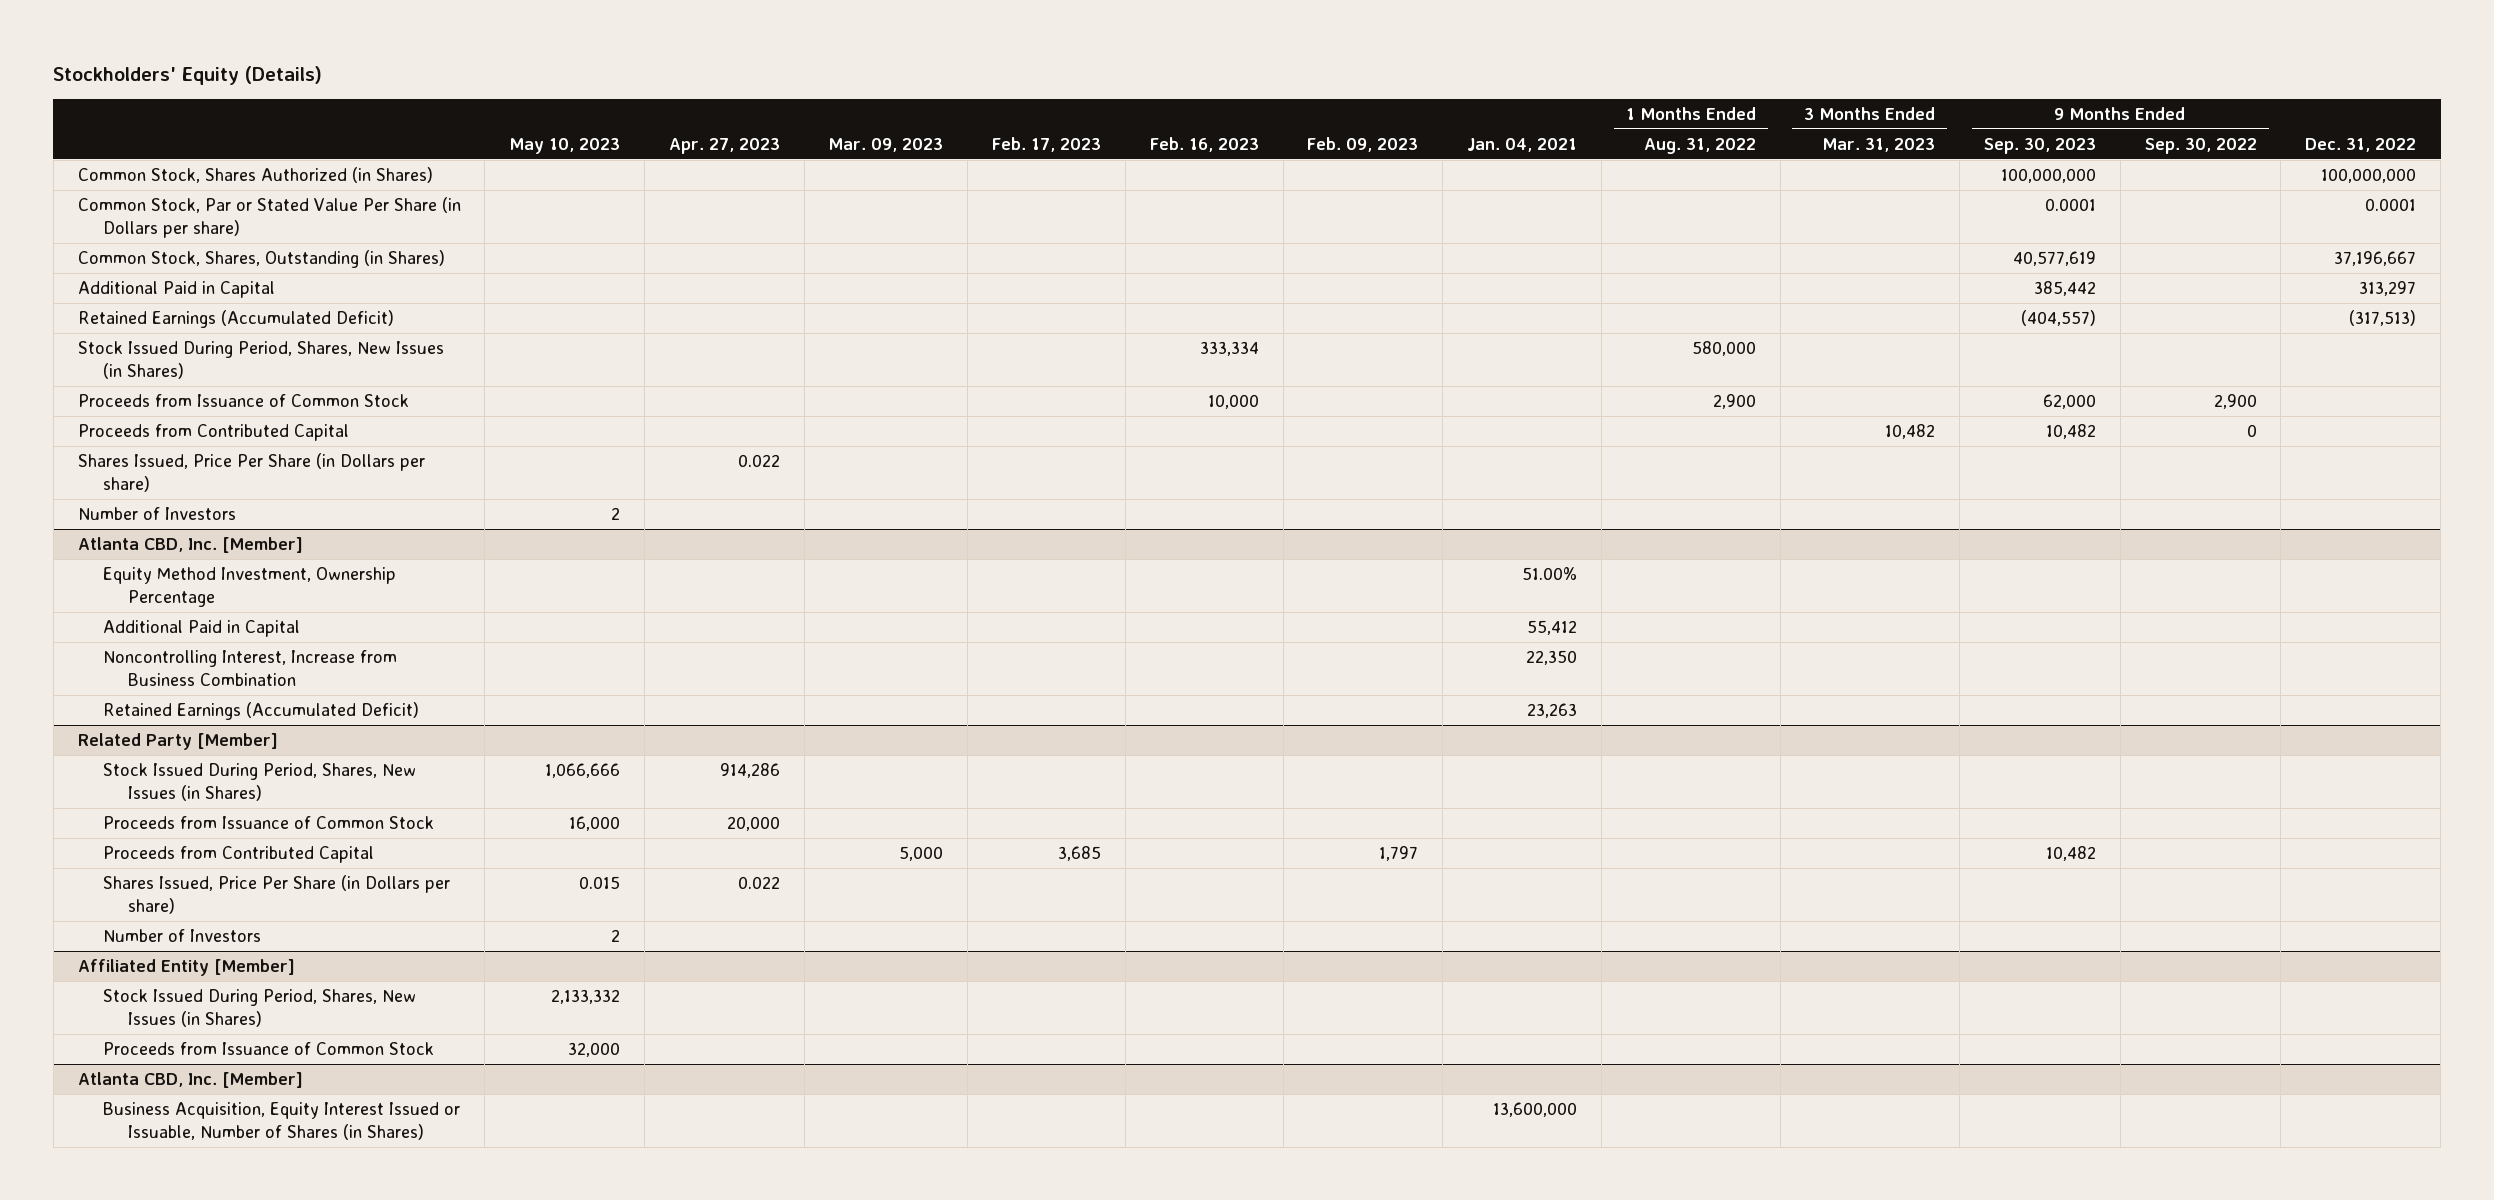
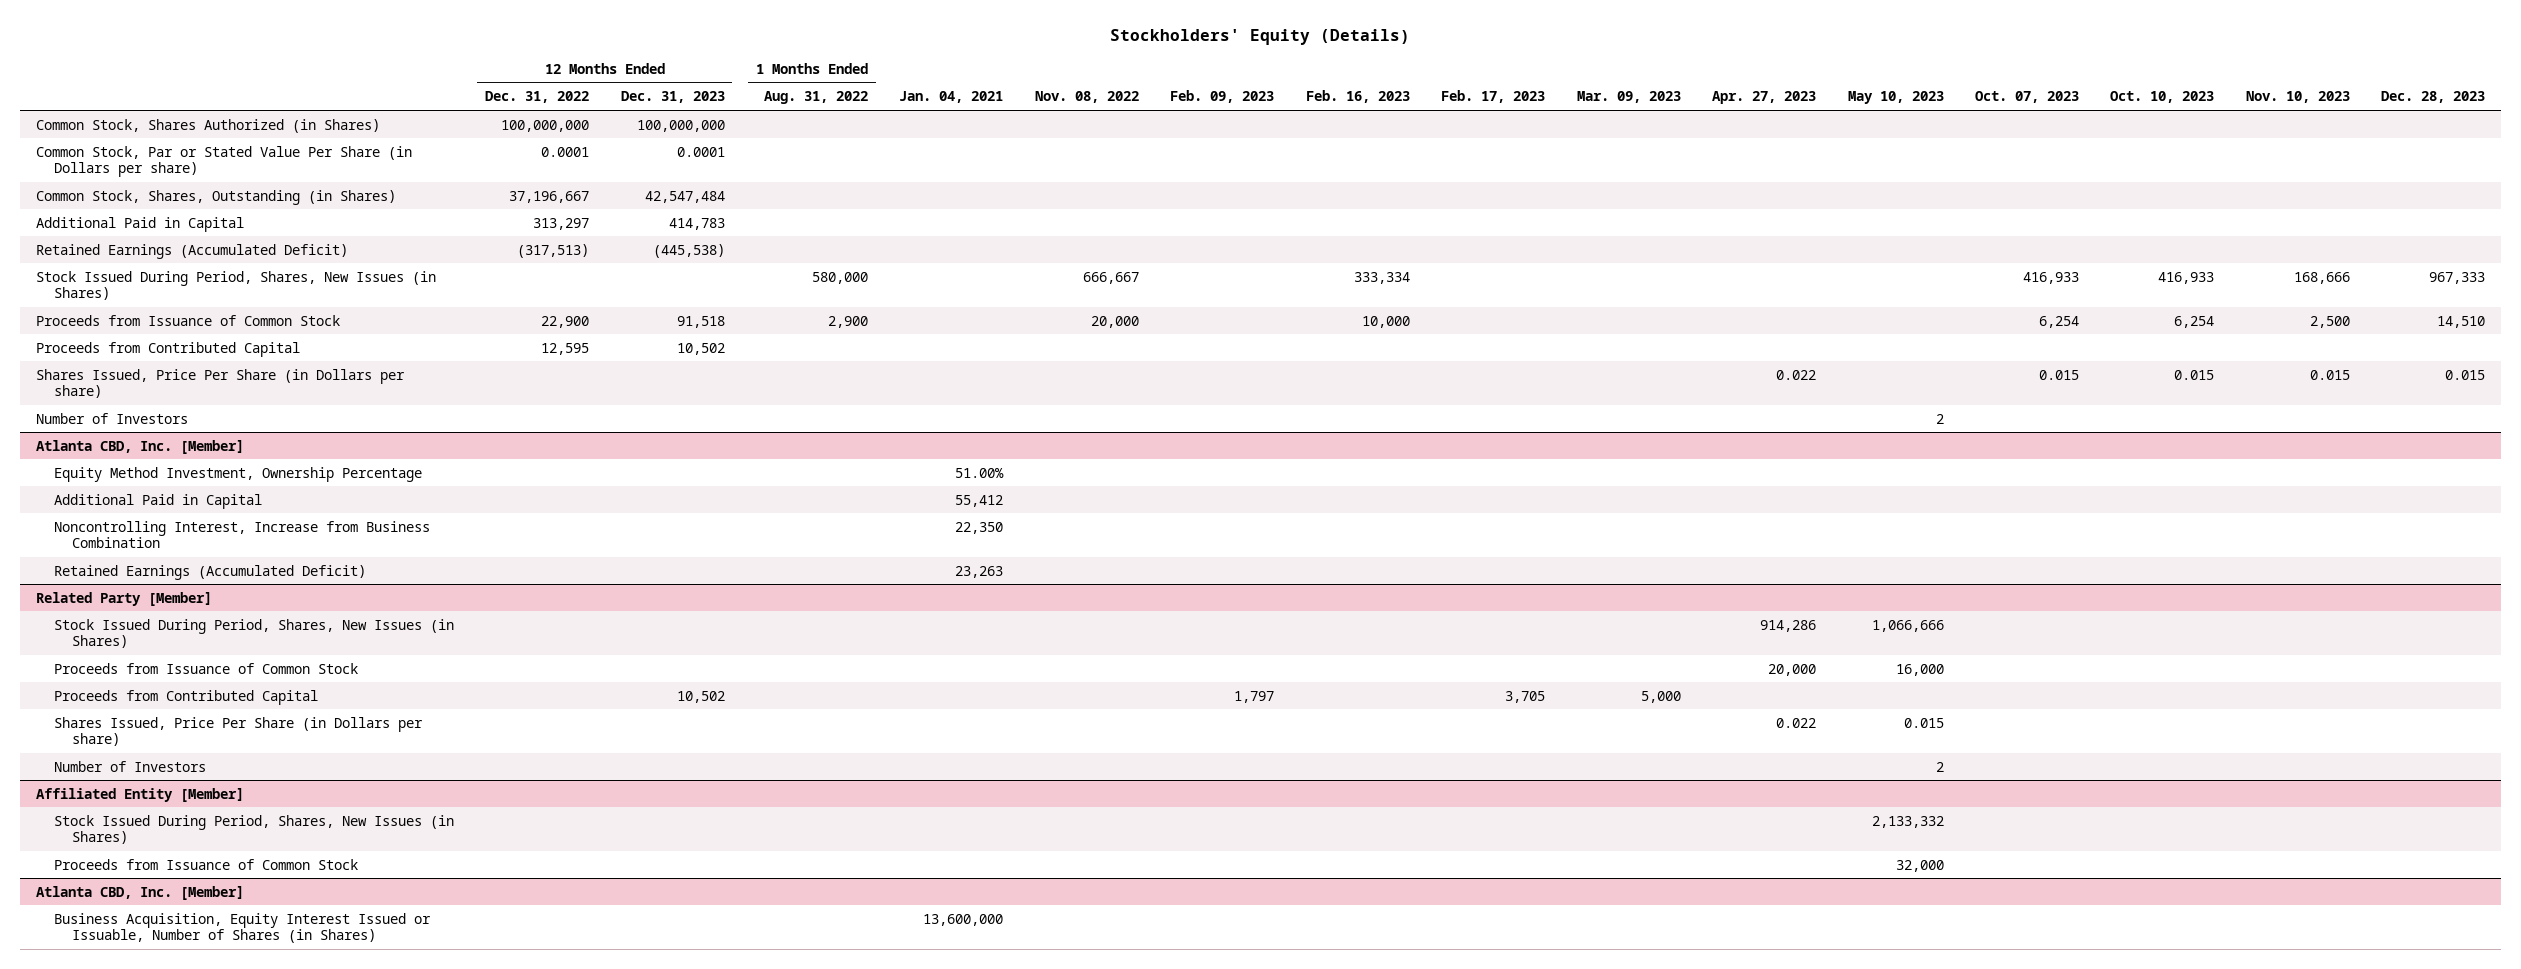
- | May 10, 2023 | Apr. 27, 2023 | Mar. 09, 2023 | Feb. 17, 2023 | Feb. 16, 2023 | Feb. 09, 2023 | Jan. 04, 2021 | 1 Months Ended Aug. 31, 2022 | 3 Months Ended Mar. 31, 2023 | 9 Months Ended Sep. 30, 2023 | 9 Months Ended Sep. 30, 2022 | Dec. 31, 2022
+ | 12 Months Ended Dec. 31, 2022 | 12 Months Ended Dec. 31, 2023 | 1 Months Ended Aug. 31, 2022 | Jan. 04, 2021 | Nov. 08, 2022 | Feb. 09, 2023 | Feb. 16, 2023 | Feb. 17, 2023 | Mar. 09, 2023 | Apr. 27, 2023 | May 10, 2023 | Oct. 07, 2023 | Oct. 10, 2023 | Nov. 10, 2023 | Dec. 28, 2023
@ Related Party [Member]
- Proceeds from Contributed Capital | | | 5,000 | 3,685 | | 1,797 | | | | 10,482 | |
+ Proceeds from Contributed Capital | | 10,502 | | | | 1,797 | | 3,705 | 5,000 | | | | | |

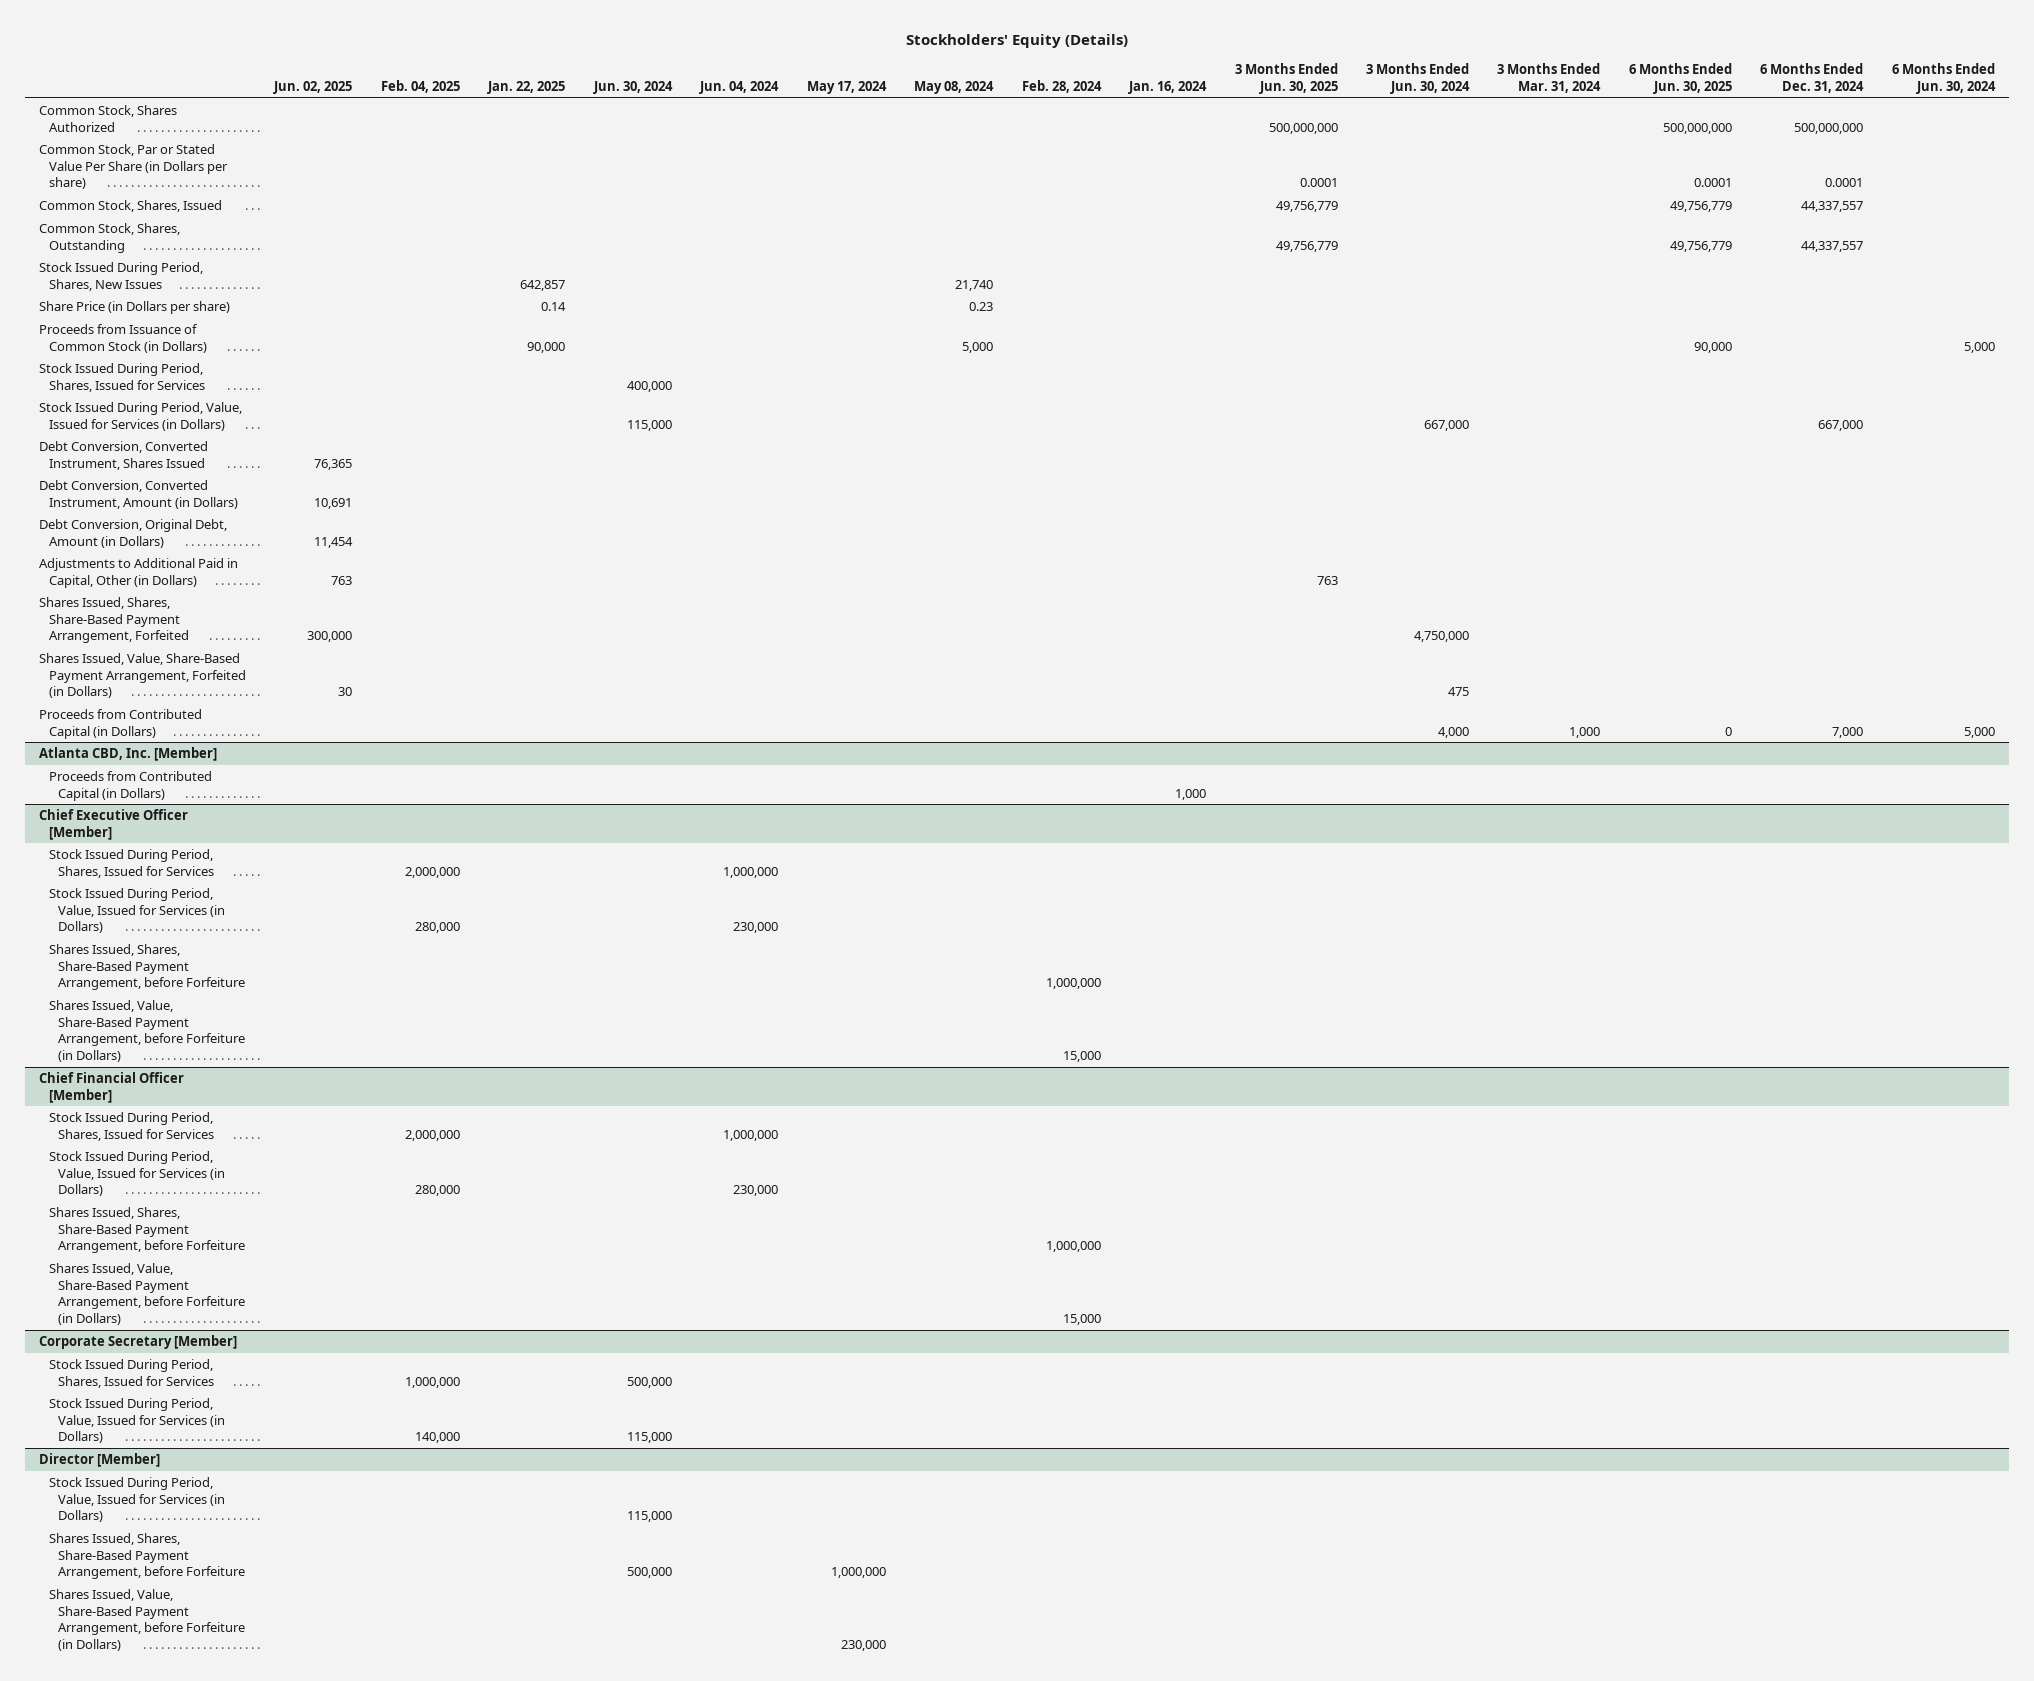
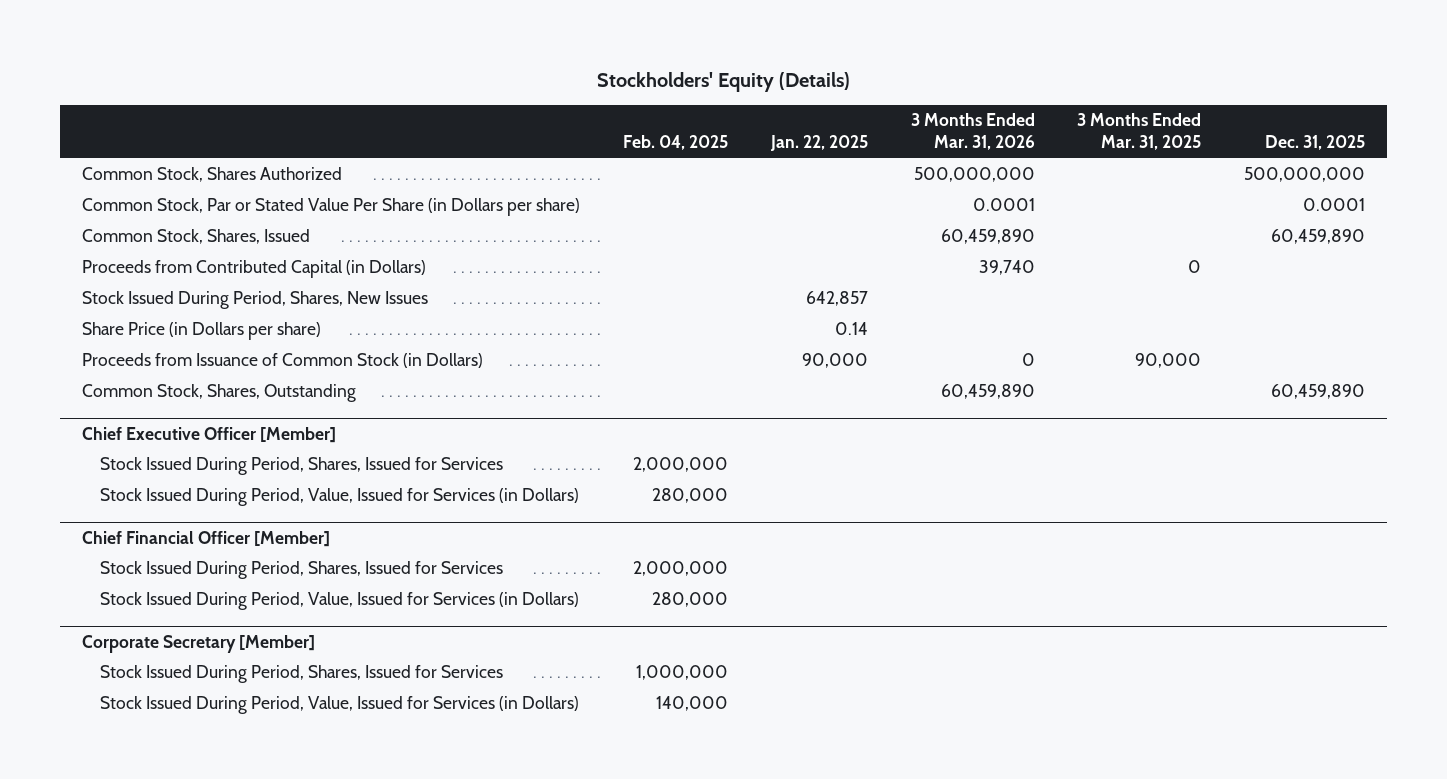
- | Jun. 02, 2025 | Feb. 04, 2025 | Jan. 22, 2025 | Jun. 30, 2024 | Jun. 04, 2024 | May 17, 2024 | May 08, 2024 | Feb. 28, 2024 | Jan. 16, 2024 | 3 Months Ended Jun. 30, 2025 | 3 Months Ended Jun. 30, 2024 | 3 Months Ended Mar. 31, 2024 | 6 Months Ended Jun. 30, 2025 | 6 Months Ended Dec. 31, 2024 | 6 Months Ended Jun. 30, 2024
+ | Feb. 04, 2025 | Jan. 22, 2025 | 3 Months Ended Mar. 31, 2026 | 3 Months Ended Mar. 31, 2025 | Dec. 31, 2025
moved up: Proceeds from Contributed Capital (in Dollars) | | | 39,740 | 0 |
- Stock Issued During Period, Shares, Issued for Services | | | | 400,000 | | | | | | | | | | |
- Stock Issued During Period, Value, Issued for Services (in Dollars) | | | | 115,000 | | | | | | | 667,000 | | | 667,000 |
- Debt Conversion, Converted Instrument, Shares Issued | 76,365 | | | | | | | | | | | | | |
- Debt Conversion, Converted Instrument, Amount (in Dollars) | 10,691 | | | | | | | | | | | | | |
- Debt Conversion, Original Debt, Amount (in Dollars) | 11,454 | | | | | | | | | | | | | |
- Adjustments to Additional Paid in Capital, Other (in Dollars) | 763 | | | | | | | | | 763 | | | | |
- Shares Issued, Shares, Share-Based Payment Arrangement, Forfeited | 300,000 | | | | | | | | | | 4,750,000 | | | |
- Shares Issued, Value, Share-Based Payment Arrangement, Forfeited (in Dollars) | 30 | | | | | | | | | | 475 | | | |
- Atlanta CBD, Inc. [Member]
- Proceeds from Contributed Capital (in Dollars) | | | | | | | | | 1,000 | | | | | |
moved down: Common Stock, Shares, Outstanding | | | 60,459,890 | | 60,459,890
@ Chief Executive Officer [Member]
- Shares Issued, Shares, Share-Based Payment Arrangement, before Forfeiture | | | | | | | | 1,000,000 | | | | | | |
- Shares Issued, Value, Share-Based Payment Arrangement, before Forfeiture (in Dollars) | | | | | | | | 15,000 | | | | | | |
@ Chief Financial Officer [Member]
- Shares Issued, Shares, Share-Based Payment Arrangement, before Forfeiture | | | | | | | | 1,000,000 | | | | | | |
- Shares Issued, Value, Share-Based Payment Arrangement, before Forfeiture (in Dollars) | | | | | | | | 15,000 | | | | | | |
- Director [Member]
- Stock Issued During Period, Value, Issued for Services (in Dollars) | | | | 115,000 | | | | | | | | | | |
- Shares Issued, Shares, Share-Based Payment Arrangement, before Forfeiture | | | | 500,000 | | 1,000,000 | | | | | | | | |
- Shares Issued, Value, Share-Based Payment Arrangement, before Forfeiture (in Dollars) | | | | | | 230,000 | | | | | | | | |

